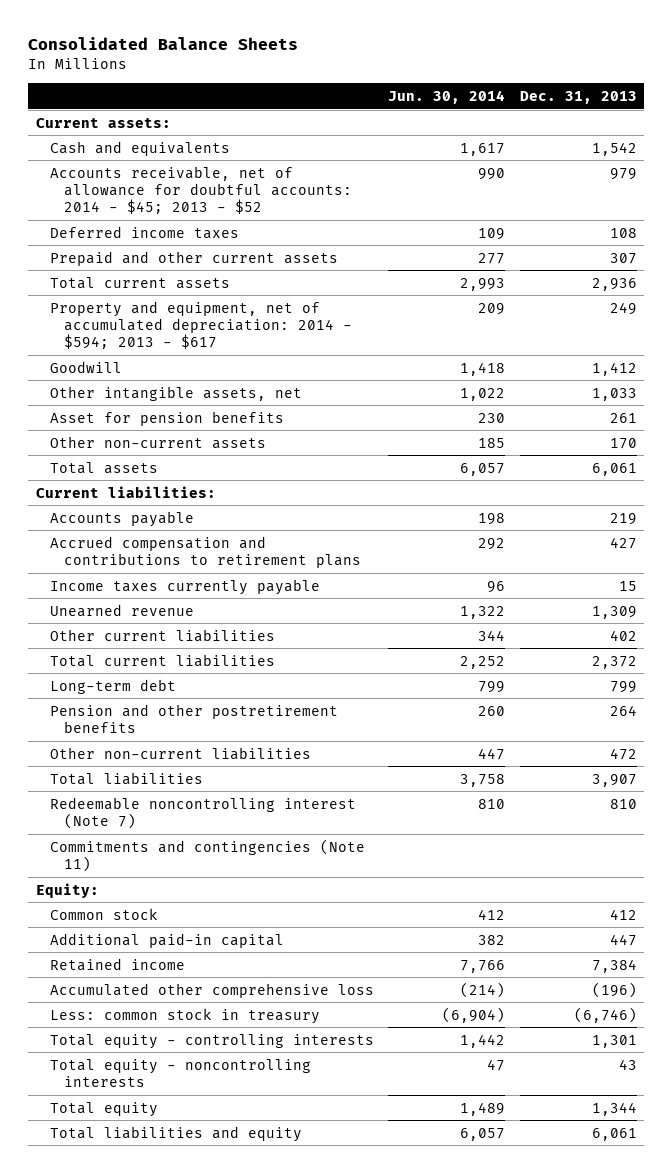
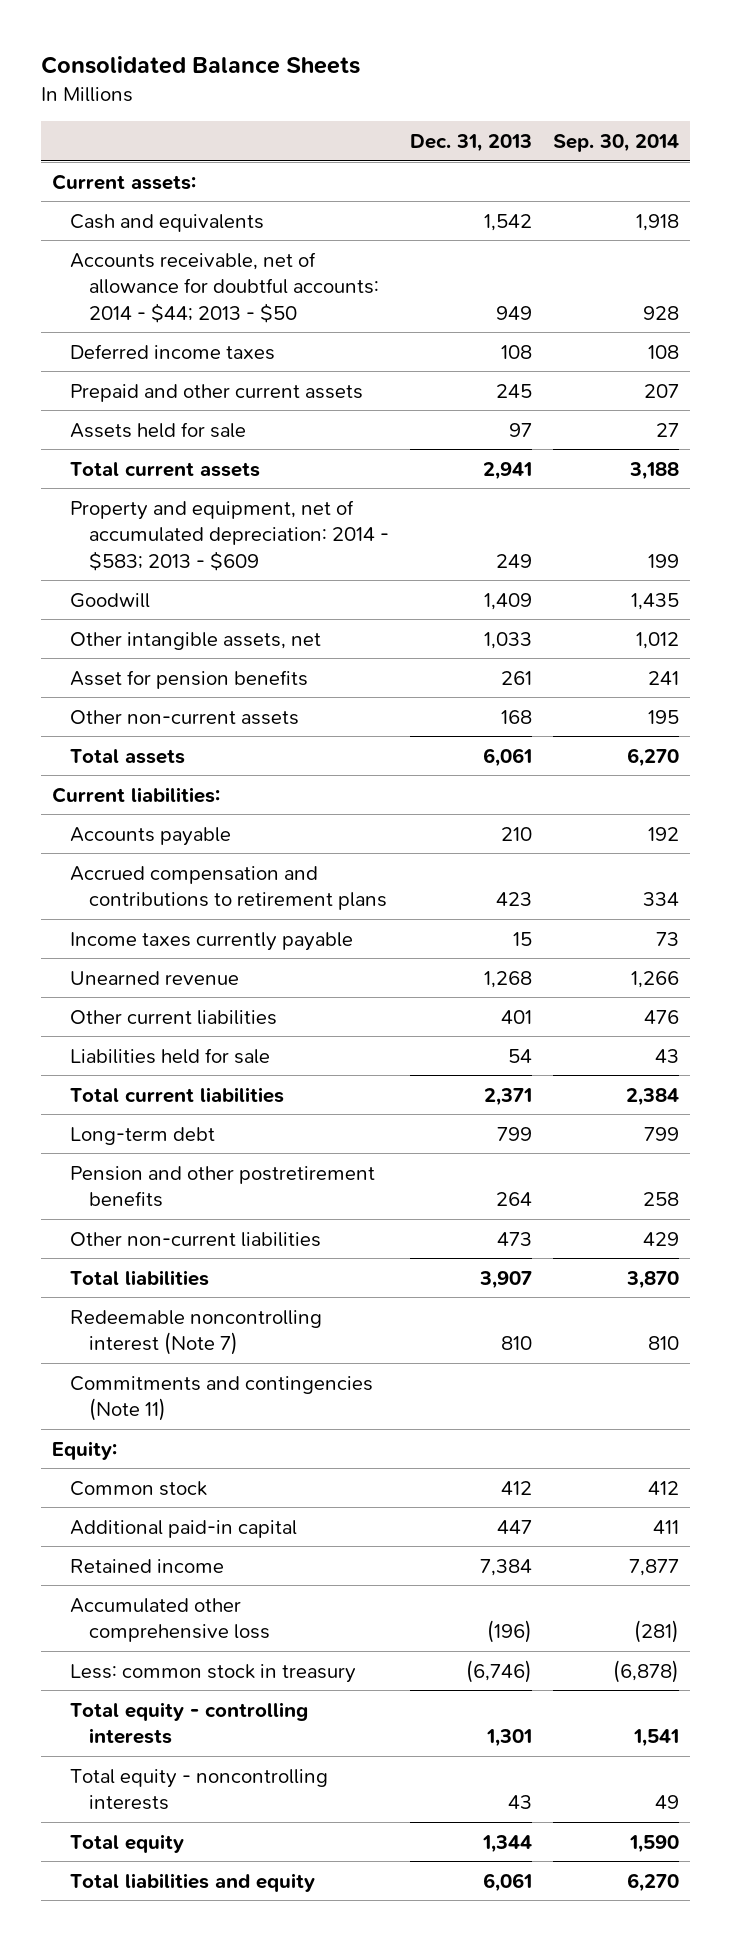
- | Jun. 30, 2014 | Dec. 31, 2013
+ | Dec. 31, 2013 | Sep. 30, 2014
- Accounts receivable, net of allowance for doubtful accounts: 2014 - $45; 2013 - $52 | 990 | 979
+ Accounts receivable, net of allowance for doubtful accounts: 2014 - $44; 2013 - $50 | 949 | 928
- Prepaid and other current assets | 277 | 307
- Total current assets | 2,993 | 2,936
- Property and equipment, net of accumulated depreciation: 2014 - $594; 2013 - $617 | 209 | 249
- Goodwill | 1,418 | 1,412
+ Prepaid and other current assets | 245 | 207
+ Assets held for sale | 97 | 27
+ Total current assets | 2,941 | 3,188
+ Property and equipment, net of accumulated depreciation: 2014 - $583; 2013 - $609 | 249 | 199
+ Goodwill | 1,409 | 1,435
- Other non-current assets | 185 | 170
+ Other non-current assets | 168 | 195
- Accounts payable | 198 | 219
- Accrued compensation and contributions to retirement plans | 292 | 427
+ Accounts payable | 210 | 192
+ Accrued compensation and contributions to retirement plans | 423 | 334
- Unearned revenue | 1,322 | 1,309
- Other current liabilities | 344 | 402
- Total current liabilities | 2,252 | 2,372
+ Unearned revenue | 1,268 | 1,266
+ Other current liabilities | 401 | 476
+ Liabilities held for sale | 54 | 43
+ Total current liabilities | 2,371 | 2,384
- Other non-current liabilities | 447 | 472
+ Other non-current liabilities | 473 | 429

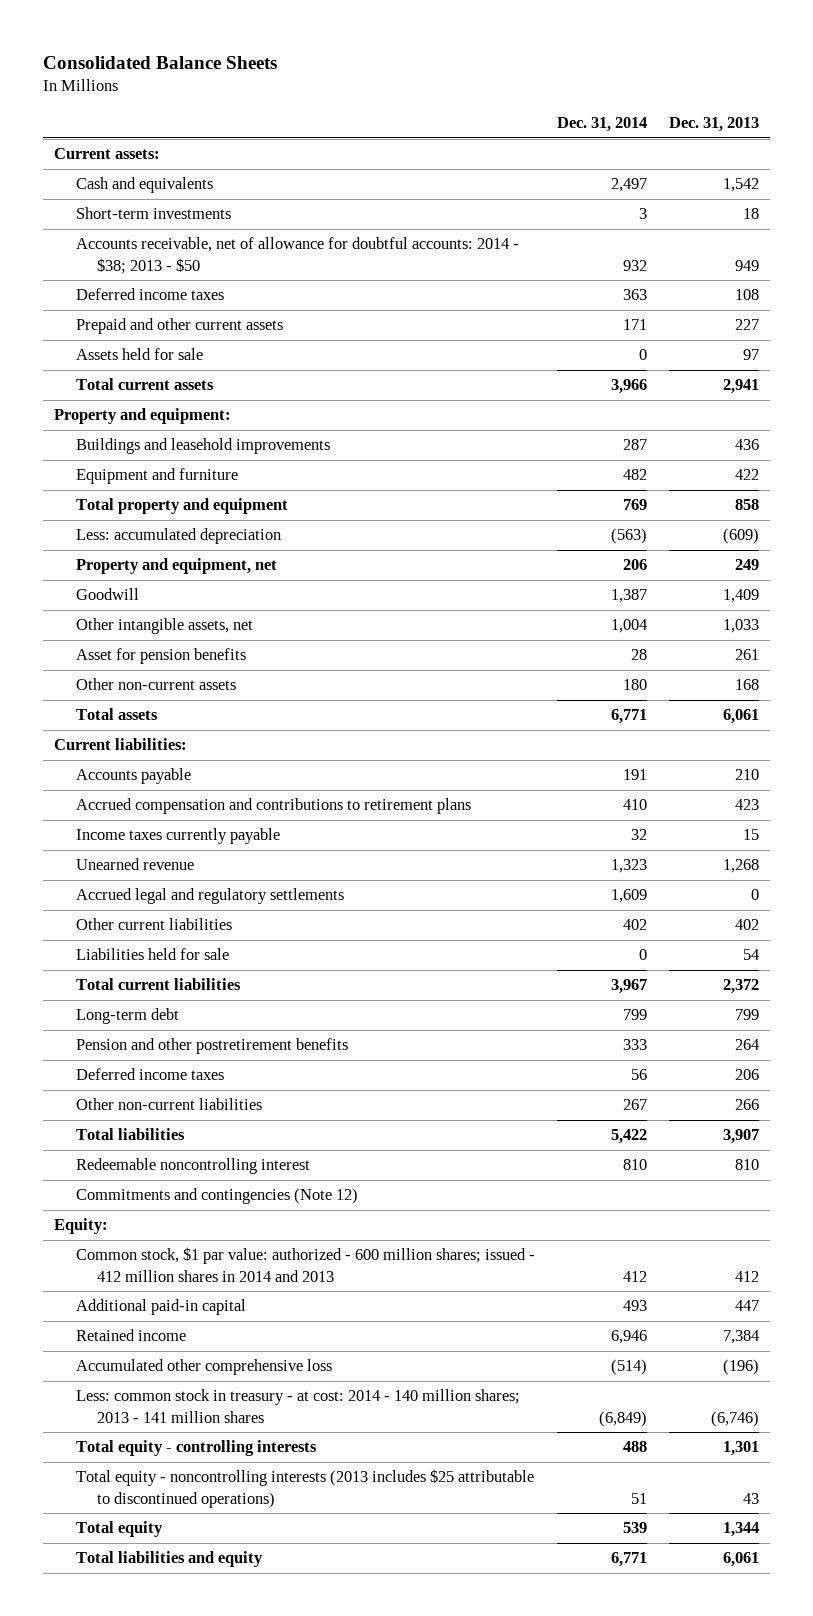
- | Dec. 31, 2013 | Sep. 30, 2014
+ | Dec. 31, 2014 | Dec. 31, 2013
- Accounts receivable, net of allowance for doubtful accounts: 2014 - $44; 2013 - $50 | 949 | 928
+ Short-term investments | 3 | 18
+ Accounts receivable, net of allowance for doubtful accounts: 2014 - $38; 2013 - $50 | 932 | 949
- Prepaid and other current assets | 245 | 207
+ Prepaid and other current assets | 171 | 227
- Property and equipment, net of accumulated depreciation: 2014 - $583; 2013 - $609 | 249 | 199
+ Property and equipment:
+ Buildings and leasehold improvements | 287 | 436
+ Equipment and furniture | 482 | 422
+ Total property and equipment | 769 | 858
+ Less: accumulated depreciation | (563) | (609)
+ Property and equipment, net | 206 | 249
- Other current liabilities | 401 | 476
+ Accrued legal and regulatory settlements | 1,609 | 0
+ Other current liabilities | 402 | 402
- Total current liabilities | 2,371 | 2,384
+ Total current liabilities | 3,967 | 2,372
- Other non-current liabilities | 473 | 429
+ Deferred income taxes | 56 | 206
+ Other non-current liabilities | 267 | 266
- Redeemable noncontrolling interest (Note 7) | 810 | 810
- Commitments and contingencies (Note 11)
+ Redeemable noncontrolling interest | 810 | 810
+ Commitments and contingencies (Note 12)
- Common stock | 412 | 412
+ Common stock, $1 par value: authorized - 600 million shares; issued - 412 million shares in 2014 and 2013 | 412 | 412
- Less: common stock in treasury | (6,746) | (6,878)
+ Less: common stock in treasury - at cost: 2014 - 140 million shares; 2013 - 141 million shares | (6,849) | (6,746)
- Total equity - noncontrolling interests | 43 | 49
+ Total equity - noncontrolling interests (2013 includes $25 attributable to discontinued operations) | 51 | 43

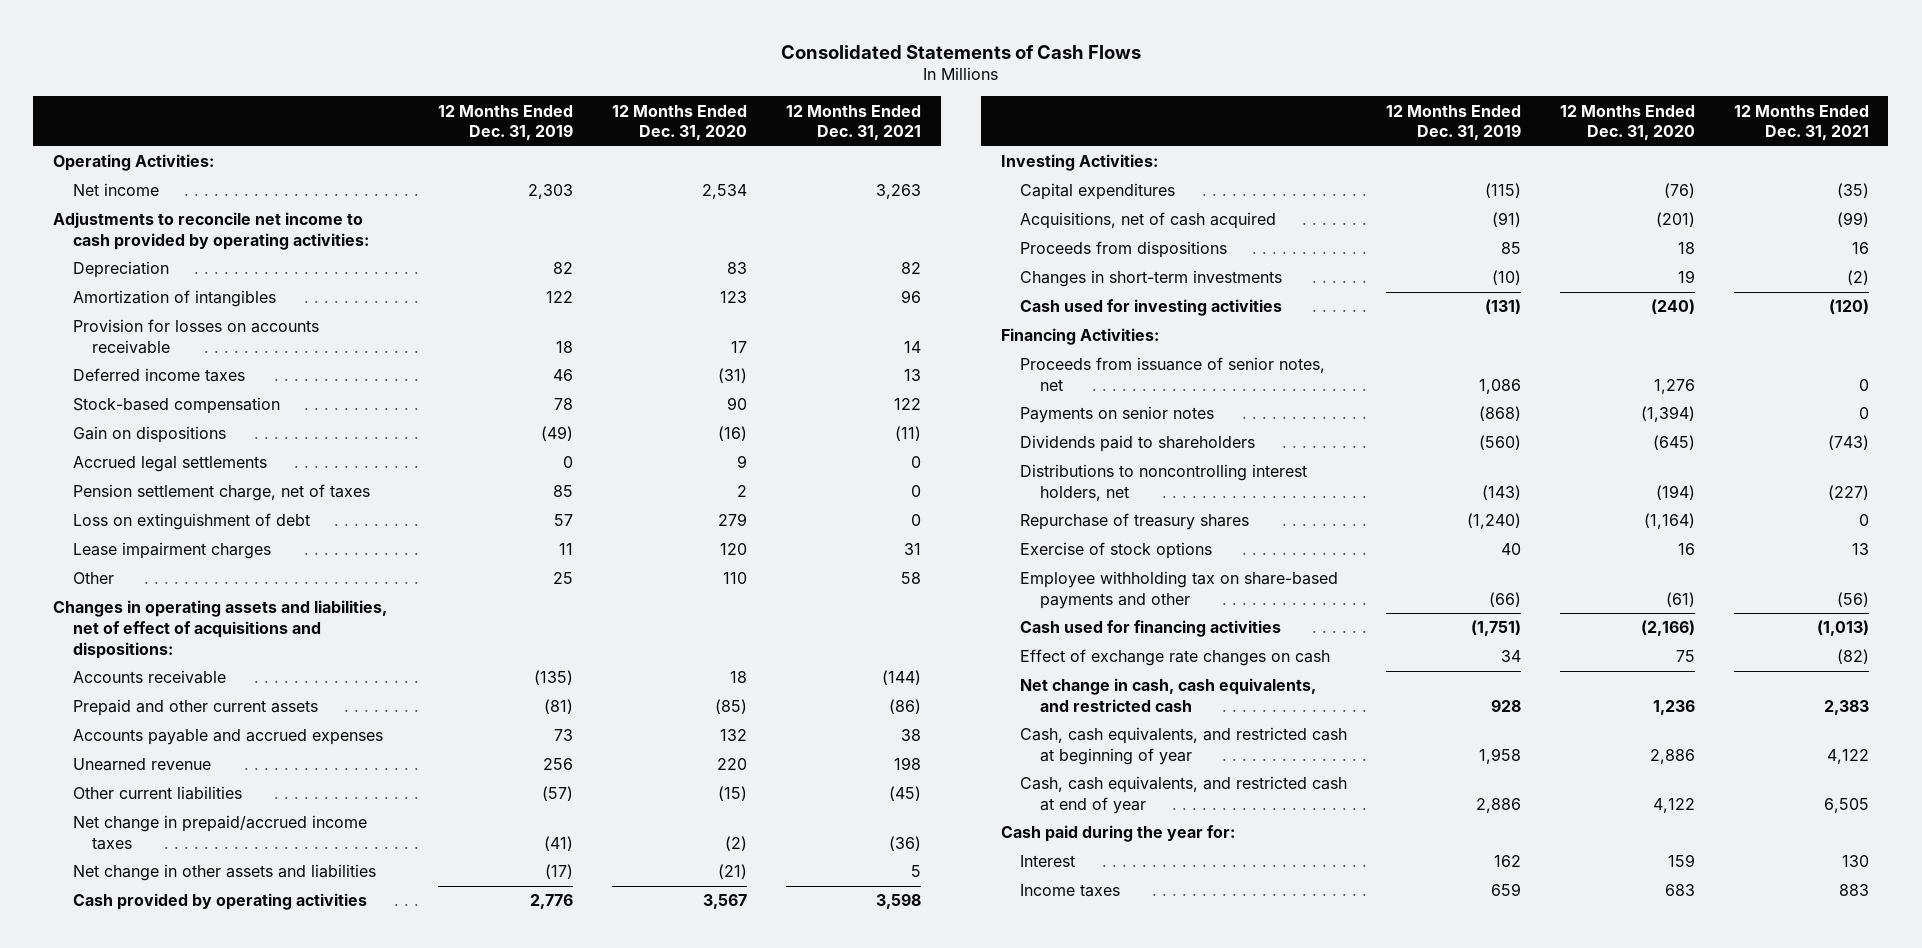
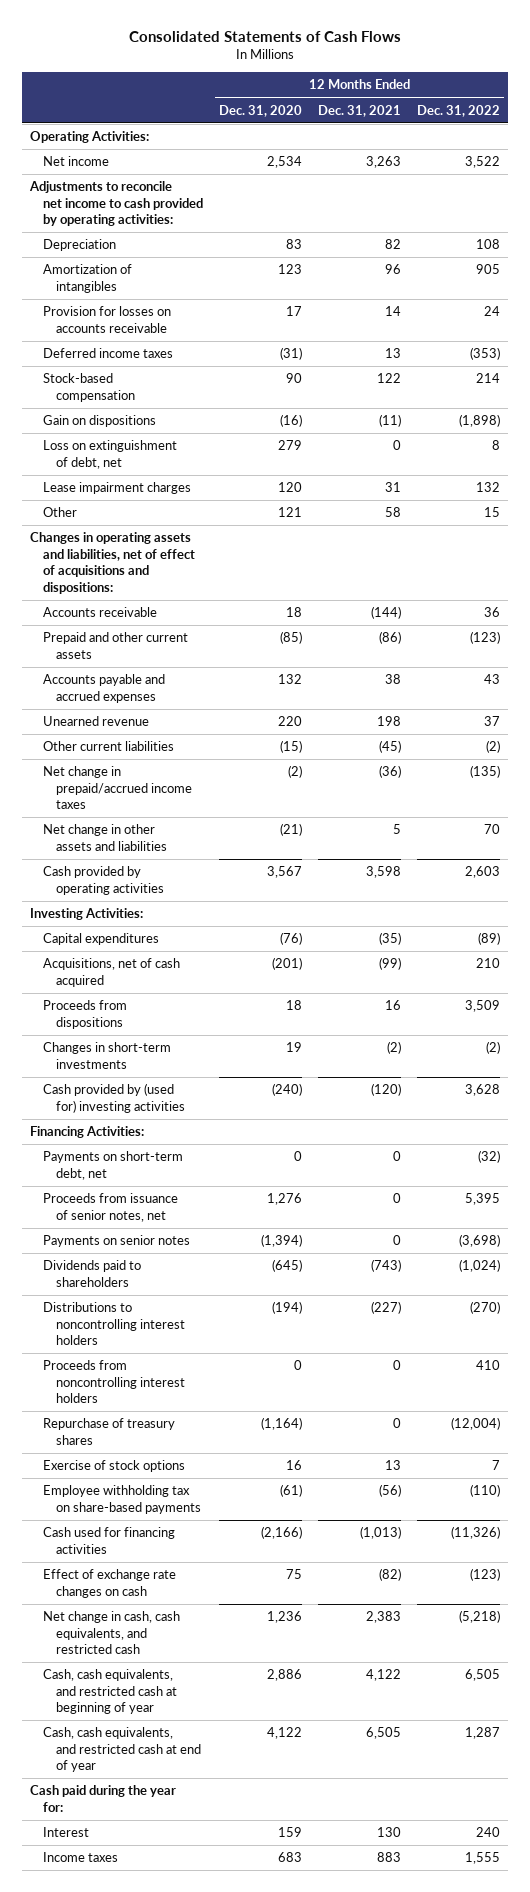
- | 12 Months Ended Dec. 31, 2019 | 12 Months Ended Dec. 31, 2020 | 12 Months Ended Dec. 31, 2021
+ | 12 Months Ended Dec. 31, 2020 | 12 Months Ended Dec. 31, 2021 | 12 Months Ended Dec. 31, 2022
- Accrued legal settlements | 0 | 9 | 0
- Pension settlement charge, net of taxes | 85 | 2 | 0
- Loss on extinguishment of debt | 57 | 279 | 0
+ Loss on extinguishment of debt, net | 279 | 0 | 8
- Other | 25 | 110 | 58
+ Other | 121 | 58 | 15
- Cash used for investing activities | (131) | (240) | (120)
+ Cash provided by (used for) investing activities | (240) | (120) | 3,628
+ Payments on short-term debt, net | 0 | 0 | (32)
- Distributions to noncontrolling interest holders, net | (143) | (194) | (227)
+ Distributions to noncontrolling interest holders | (194) | (227) | (270)
+ Proceeds from noncontrolling interest holders | 0 | 0 | 410
- Employee withholding tax on share-based payments and other | (66) | (61) | (56)
+ Employee withholding tax on share-based payments | (61) | (56) | (110)

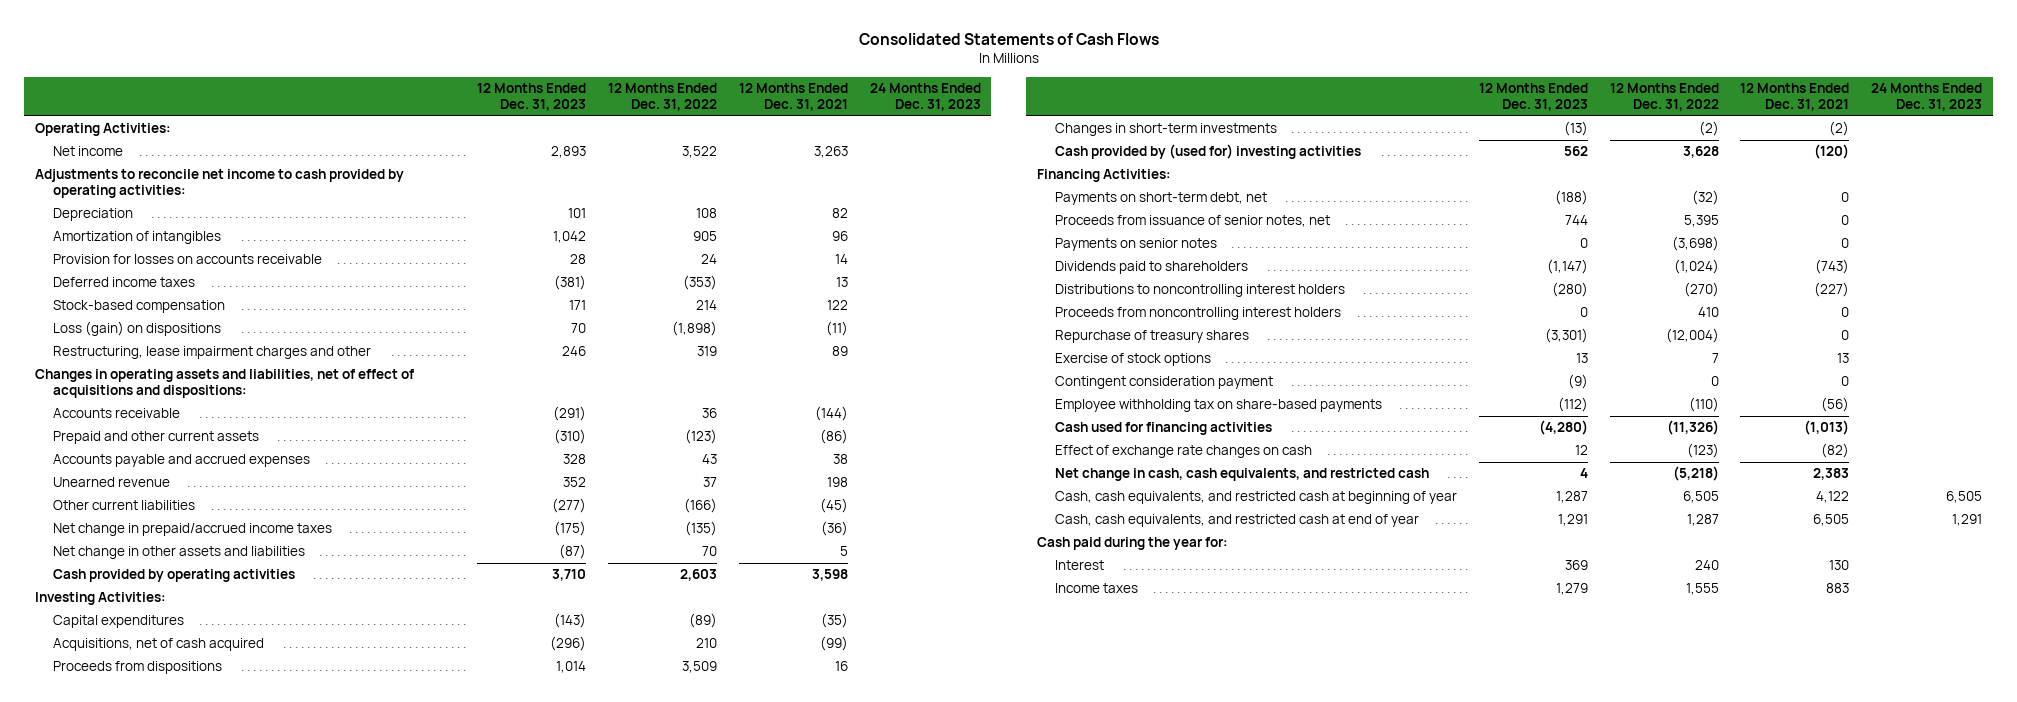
- | 12 Months Ended Dec. 31, 2020 | 12 Months Ended Dec. 31, 2021 | 12 Months Ended Dec. 31, 2022
+ | 12 Months Ended Dec. 31, 2023 | 12 Months Ended Dec. 31, 2022 | 12 Months Ended Dec. 31, 2021 | 24 Months Ended Dec. 31, 2023
- Gain on dispositions | (16) | (11) | (1,898)
- Loss on extinguishment of debt, net | 279 | 0 | 8
- Lease impairment charges | 120 | 31 | 132
- Other | 121 | 58 | 15
+ Loss (gain) on dispositions | 70 | (1,898) | (11) |
+ Restructuring, lease impairment charges and other | 246 | 319 | 89 |
- Other current liabilities | (15) | (45) | (2)
+ Other current liabilities | (277) | (166) | (45) |
+ Contingent consideration payment | (9) | 0 | 0 |

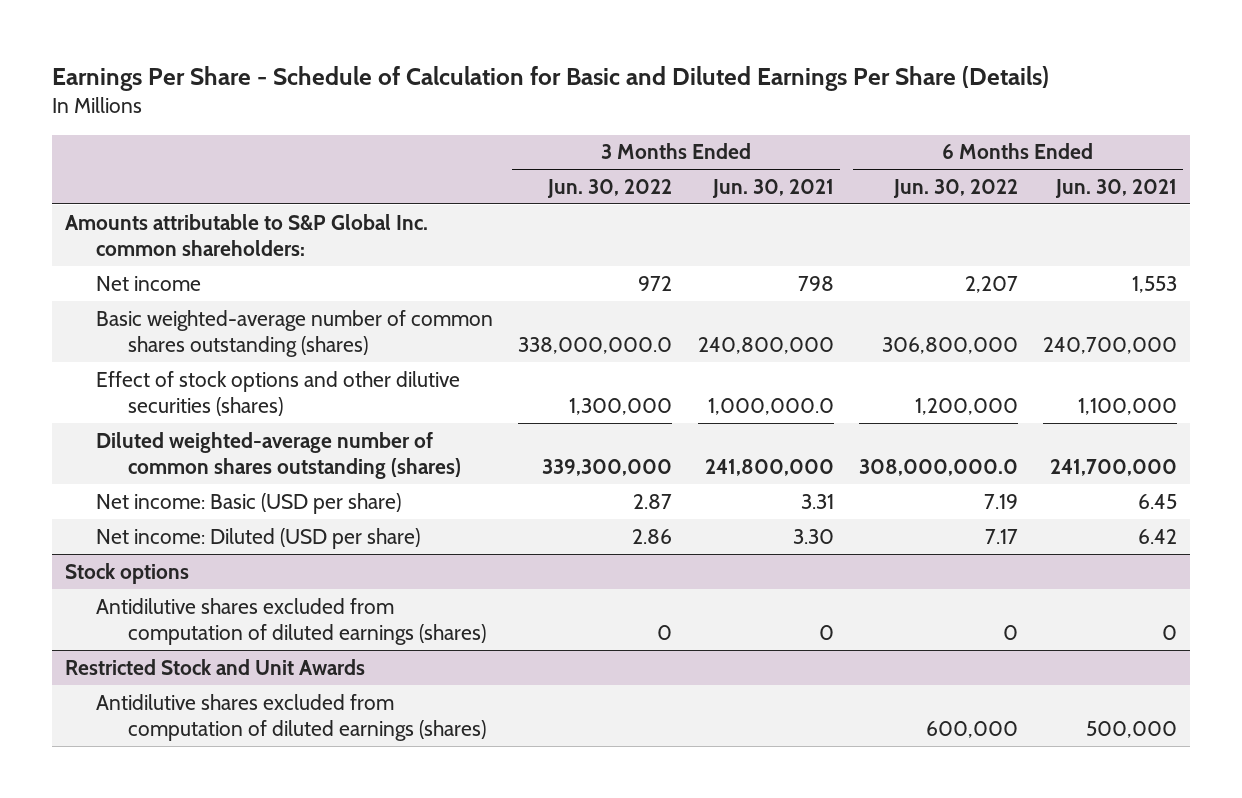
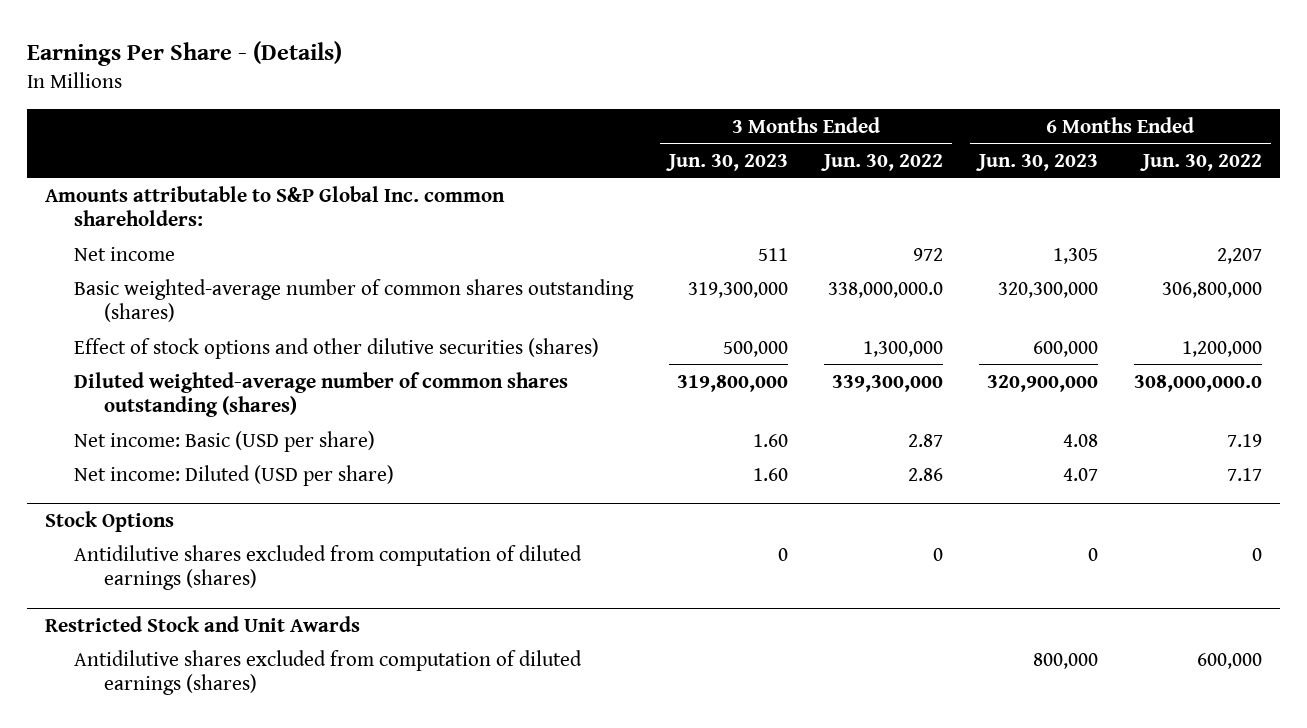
- Earnings Per Share - Schedule of Calculation for Basic and Diluted Earnings Per Share (Details)
+ Earnings Per Share - (Details)
- | 3 Months Ended Jun. 30, 2022 | 3 Months Ended Jun. 30, 2021 | 6 Months Ended Jun. 30, 2022 | 6 Months Ended Jun. 30, 2021
+ | 3 Months Ended Jun. 30, 2023 | 3 Months Ended Jun. 30, 2022 | 6 Months Ended Jun. 30, 2023 | 6 Months Ended Jun. 30, 2022
- Stock options
+ Stock Options

